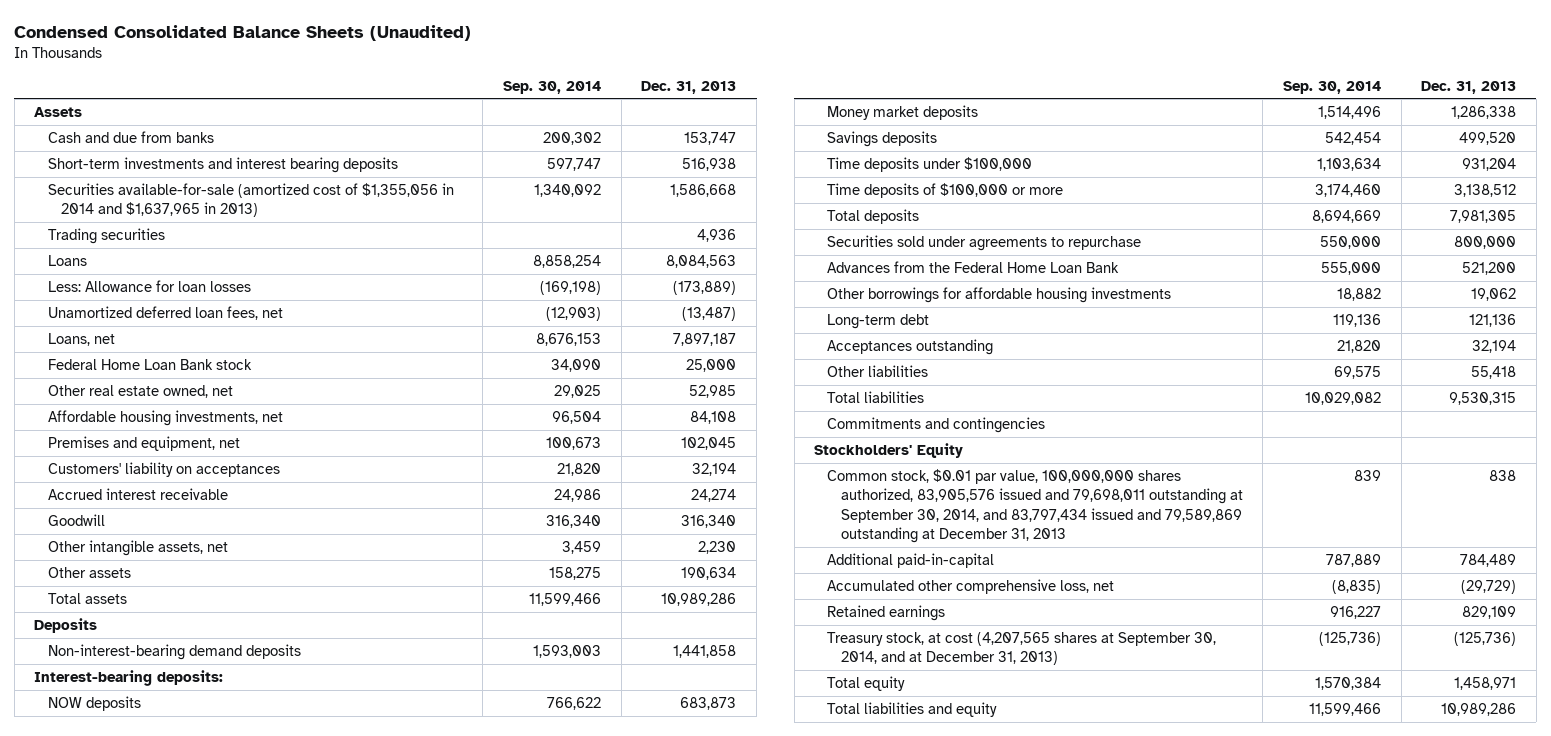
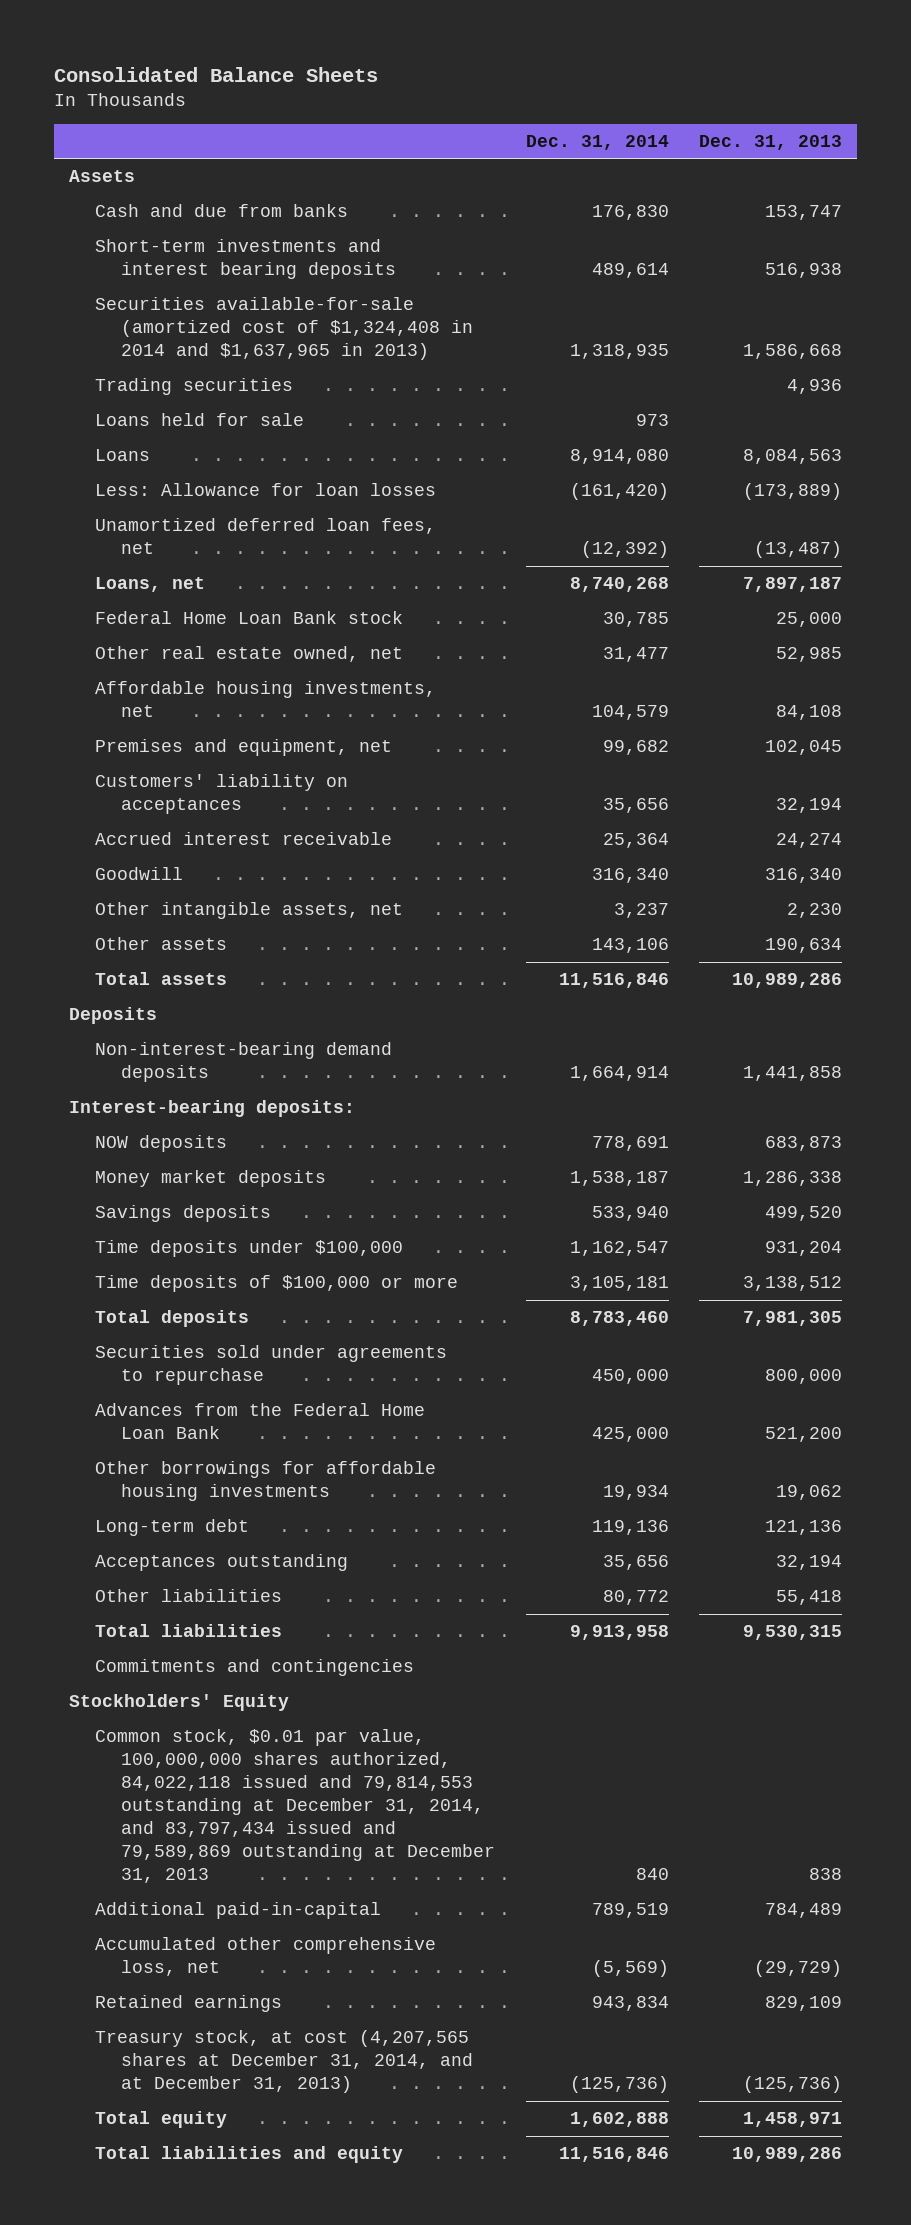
- Condensed Consolidated Balance Sheets (Unaudited)
+ Consolidated Balance Sheets
- | Sep. 30, 2014 | Dec. 31, 2013
+ | Dec. 31, 2014 | Dec. 31, 2013
- Securities available-for-sale (amortized cost of $1,355,056 in 2014 and $1,637,965 in 2013) | 1,340,092 | 1,586,668
+ Securities available-for-sale (amortized cost of $1,324,408 in 2014 and $1,637,965 in 2013) | 1,318,935 | 1,586,668
+ Loans held for sale | 973 |
- Common stock, $0.01 par value, 100,000,000 shares authorized, 83,905,576 issued and 79,698,011 outstanding at September 30, 2014, and 83,797,434 issued and 79,589,869 outstanding at December 31, 2013 | 839 | 838
+ Common stock, $0.01 par value, 100,000,000 shares authorized, 84,022,118 issued and 79,814,553 outstanding at December 31, 2014, and 83,797,434 issued and 79,589,869 outstanding at December 31, 2013 | 840 | 838
- Treasury stock, at cost (4,207,565 shares at September 30, 2014, and at December 31, 2013) | (125,736) | (125,736)
+ Treasury stock, at cost (4,207,565 shares at December 31, 2014, and at December 31, 2013) | (125,736) | (125,736)

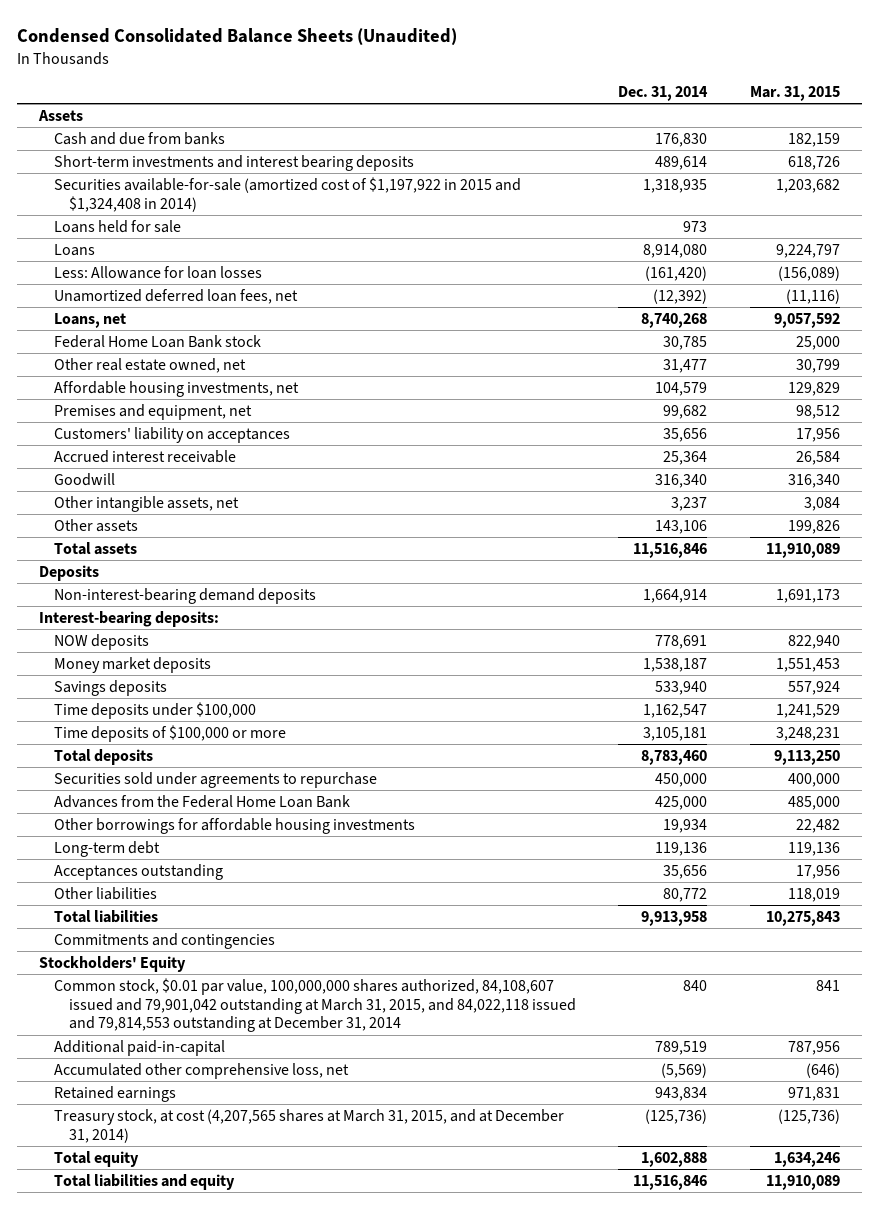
- Consolidated Balance Sheets
+ Condensed Consolidated Balance Sheets (Unaudited)
- | Dec. 31, 2014 | Dec. 31, 2013
+ | Dec. 31, 2014 | Mar. 31, 2015
- Securities available-for-sale (amortized cost of $1,324,408 in 2014 and $1,637,965 in 2013) | 1,318,935 | 1,586,668
- Trading securities | | 4,936
+ Securities available-for-sale (amortized cost of $1,197,922 in 2015 and $1,324,408 in 2014) | 1,318,935 | 1,203,682
- Common stock, $0.01 par value, 100,000,000 shares authorized, 84,022,118 issued and 79,814,553 outstanding at December 31, 2014, and 83,797,434 issued and 79,589,869 outstanding at December 31, 2013 | 840 | 838
+ Common stock, $0.01 par value, 100,000,000 shares authorized, 84,108,607 issued and 79,901,042 outstanding at March 31, 2015, and 84,022,118 issued and 79,814,553 outstanding at December 31, 2014 | 840 | 841
- Treasury stock, at cost (4,207,565 shares at December 31, 2014, and at December 31, 2013) | (125,736) | (125,736)
+ Treasury stock, at cost (4,207,565 shares at March 31, 2015, and at December 31, 2014) | (125,736) | (125,736)

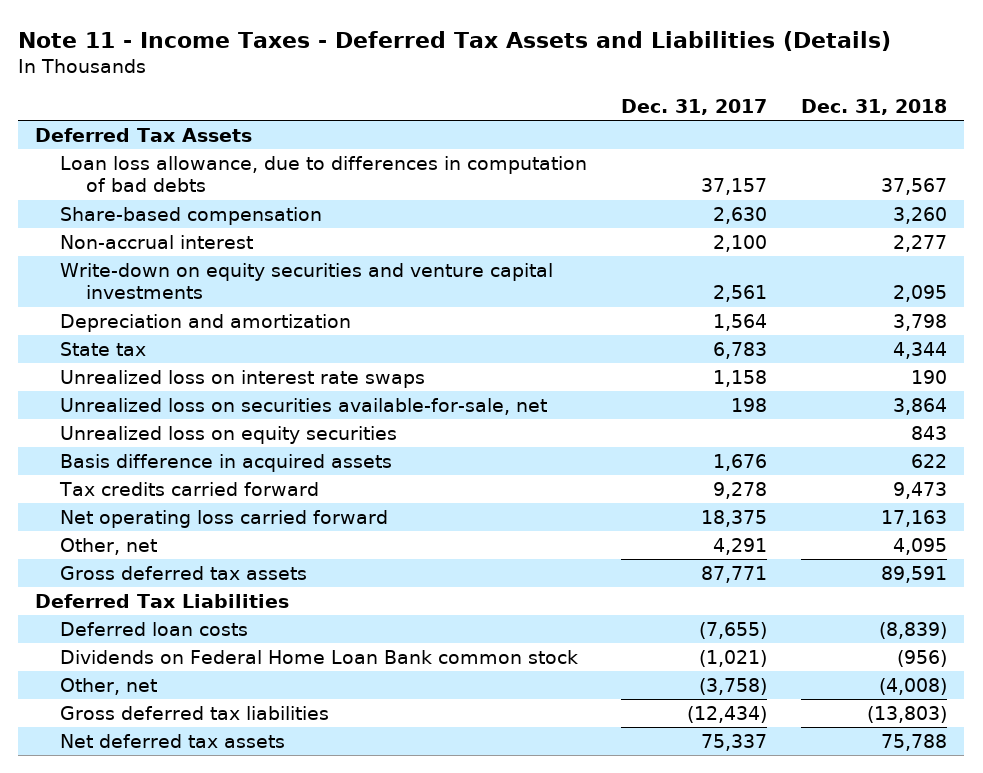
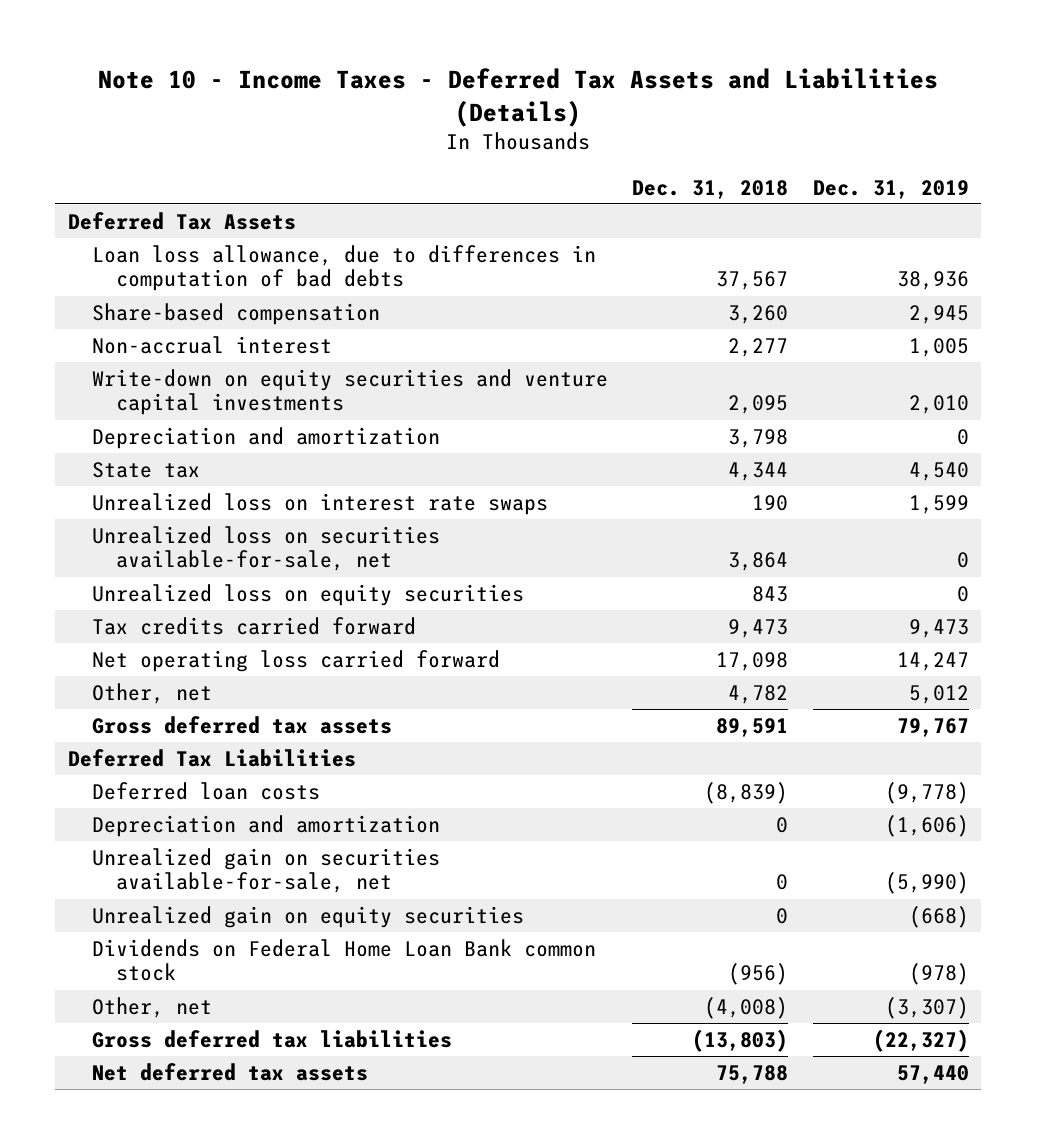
- Note 11 - Income Taxes - Deferred Tax Assets and Liabilities (Details)
+ Note 10 - Income Taxes - Deferred Tax Assets and Liabilities (Details)
- | Dec. 31, 2017 | Dec. 31, 2018
+ | Dec. 31, 2018 | Dec. 31, 2019
- Basis difference in acquired assets | 1,676 | 622
- Net operating loss carried forward | 18,375 | 17,163
- Other, net | 4,291 | 4,095
+ Net operating loss carried forward | 17,098 | 14,247
+ Other, net | 4,782 | 5,012
+ Depreciation and amortization | 0 | (1,606)
+ Unrealized gain on securities available-for-sale, net | 0 | (5,990)
+ Unrealized gain on equity securities | 0 | (668)

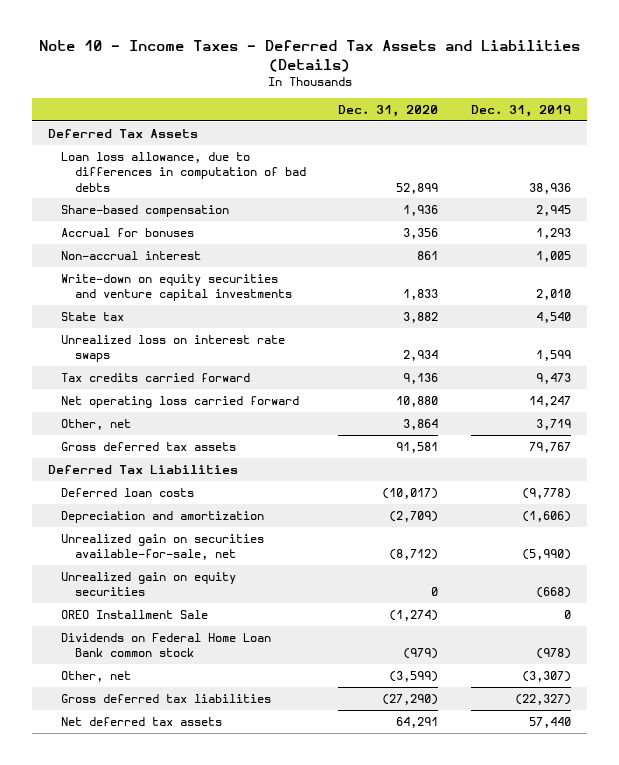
- | Dec. 31, 2018 | Dec. 31, 2019
+ | Dec. 31, 2020 | Dec. 31, 2019
+ Accrual for bonuses | 3,356 | 1,293
- Depreciation and amortization | 3,798 | 0
- Unrealized loss on securities available-for-sale, net | 3,864 | 0
- Unrealized loss on equity securities | 843 | 0
- Other, net | 4,782 | 5,012
+ Other, net | 3,864 | 3,719
+ OREO Installment Sale | (1,274) | 0

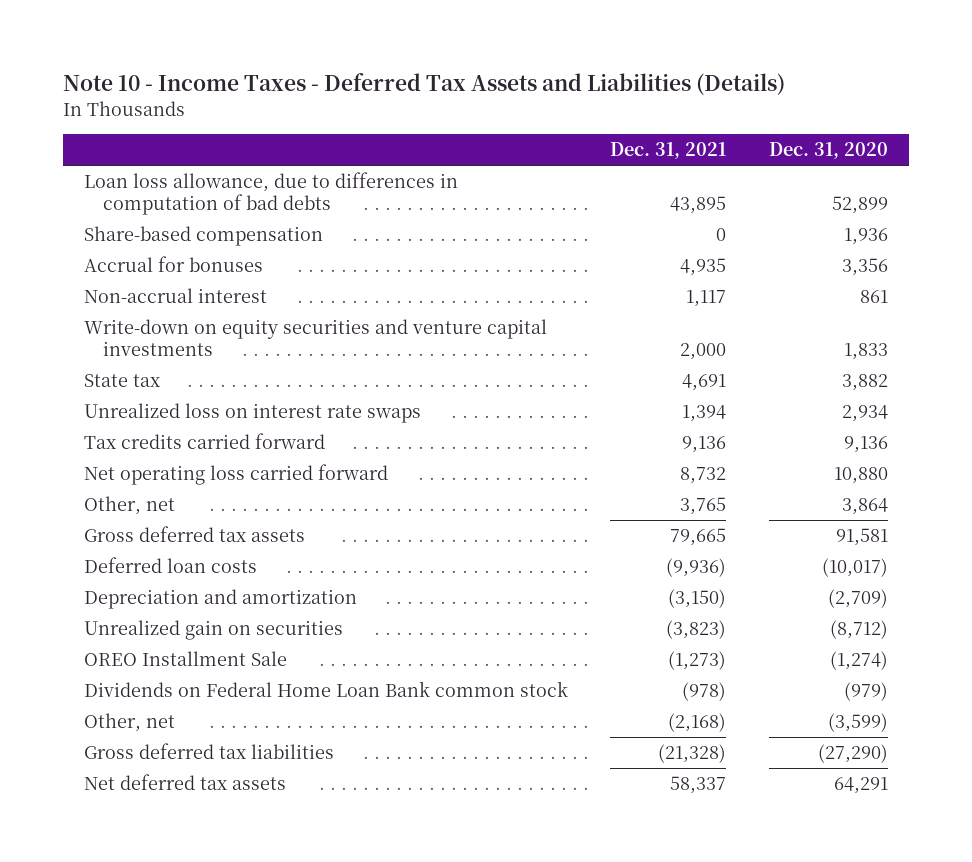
- | Dec. 31, 2020 | Dec. 31, 2019
+ | Dec. 31, 2021 | Dec. 31, 2020
- Deferred Tax Assets
- Deferred Tax Liabilities
- Unrealized gain on securities available-for-sale, net | (8,712) | (5,990)
- Unrealized gain on equity securities | 0 | (668)
+ Unrealized gain on securities | (3,823) | (8,712)

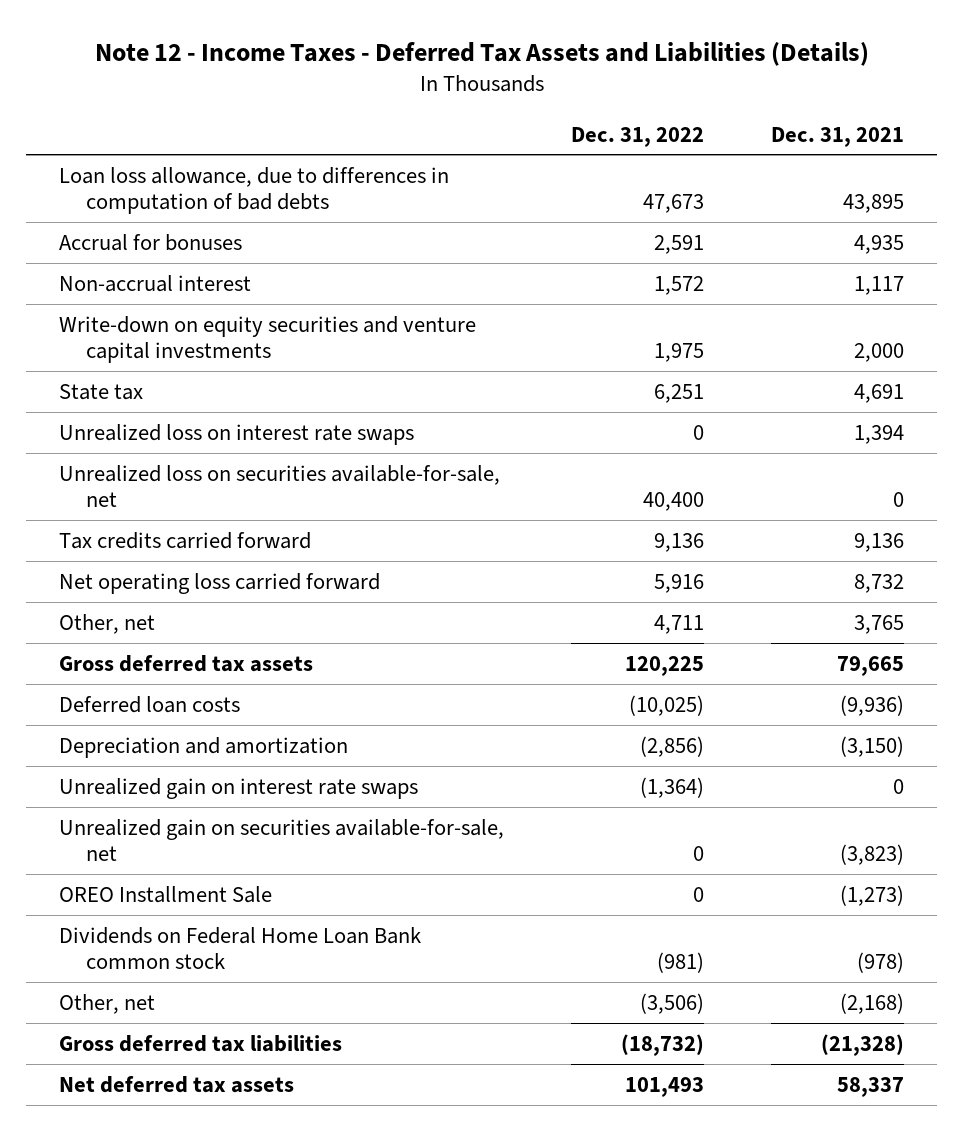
- Note 10 - Income Taxes - Deferred Tax Assets and Liabilities (Details)
+ Note 12 - Income Taxes - Deferred Tax Assets and Liabilities (Details)
- | Dec. 31, 2021 | Dec. 31, 2020
+ | Dec. 31, 2022 | Dec. 31, 2021
- Share-based compensation | 0 | 1,936
+ Unrealized loss on securities available-for-sale, net | 40,400 | 0
- Unrealized gain on securities | (3,823) | (8,712)
+ Unrealized gain on interest rate swaps | (1,364) | 0
+ Unrealized gain on securities available-for-sale, net | 0 | (3,823)

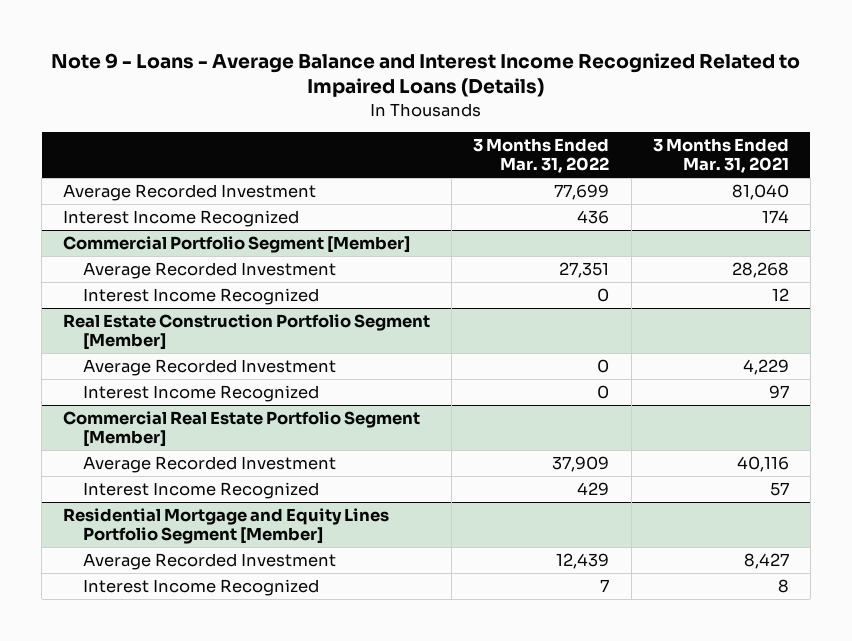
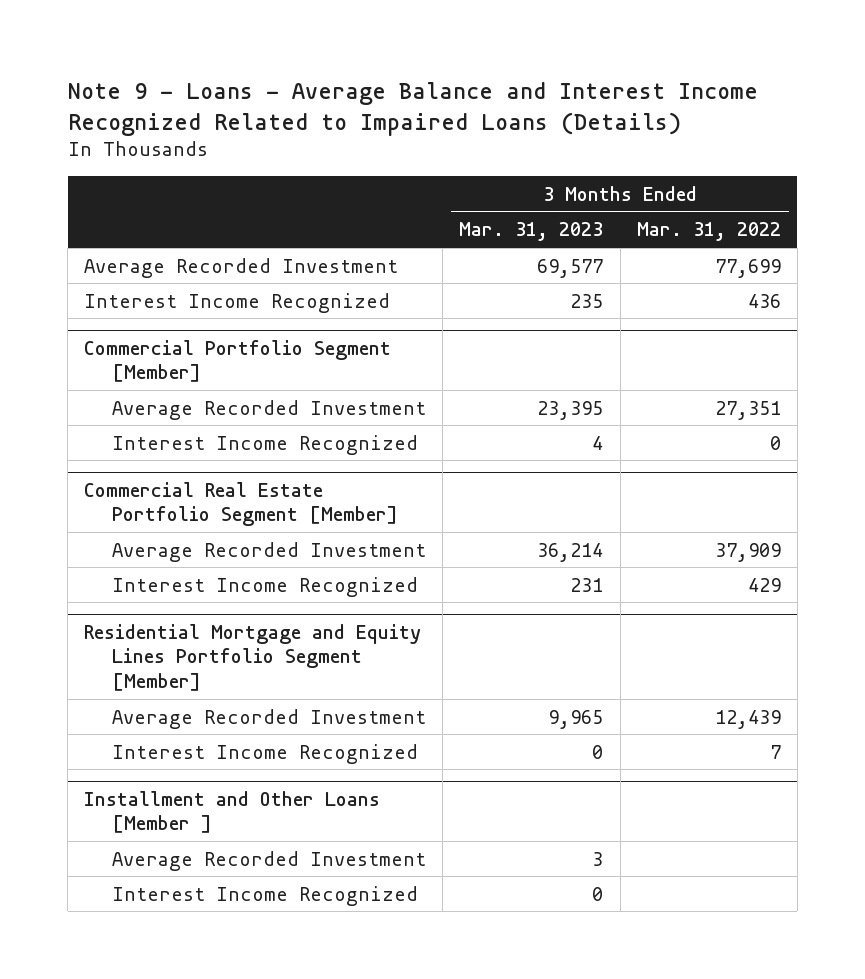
- | 3 Months Ended Mar. 31, 2022 | 3 Months Ended Mar. 31, 2021
+ | 3 Months Ended Mar. 31, 2023 | 3 Months Ended Mar. 31, 2022
- Real Estate Construction Portfolio Segment [Member]
- Average Recorded Investment | 0 | 4,229
- Interest Income Recognized | 0 | 97
+ Installment and Other Loans [Member ]
+ Average Recorded Investment | 3 |
+ Interest Income Recognized | 0 |

